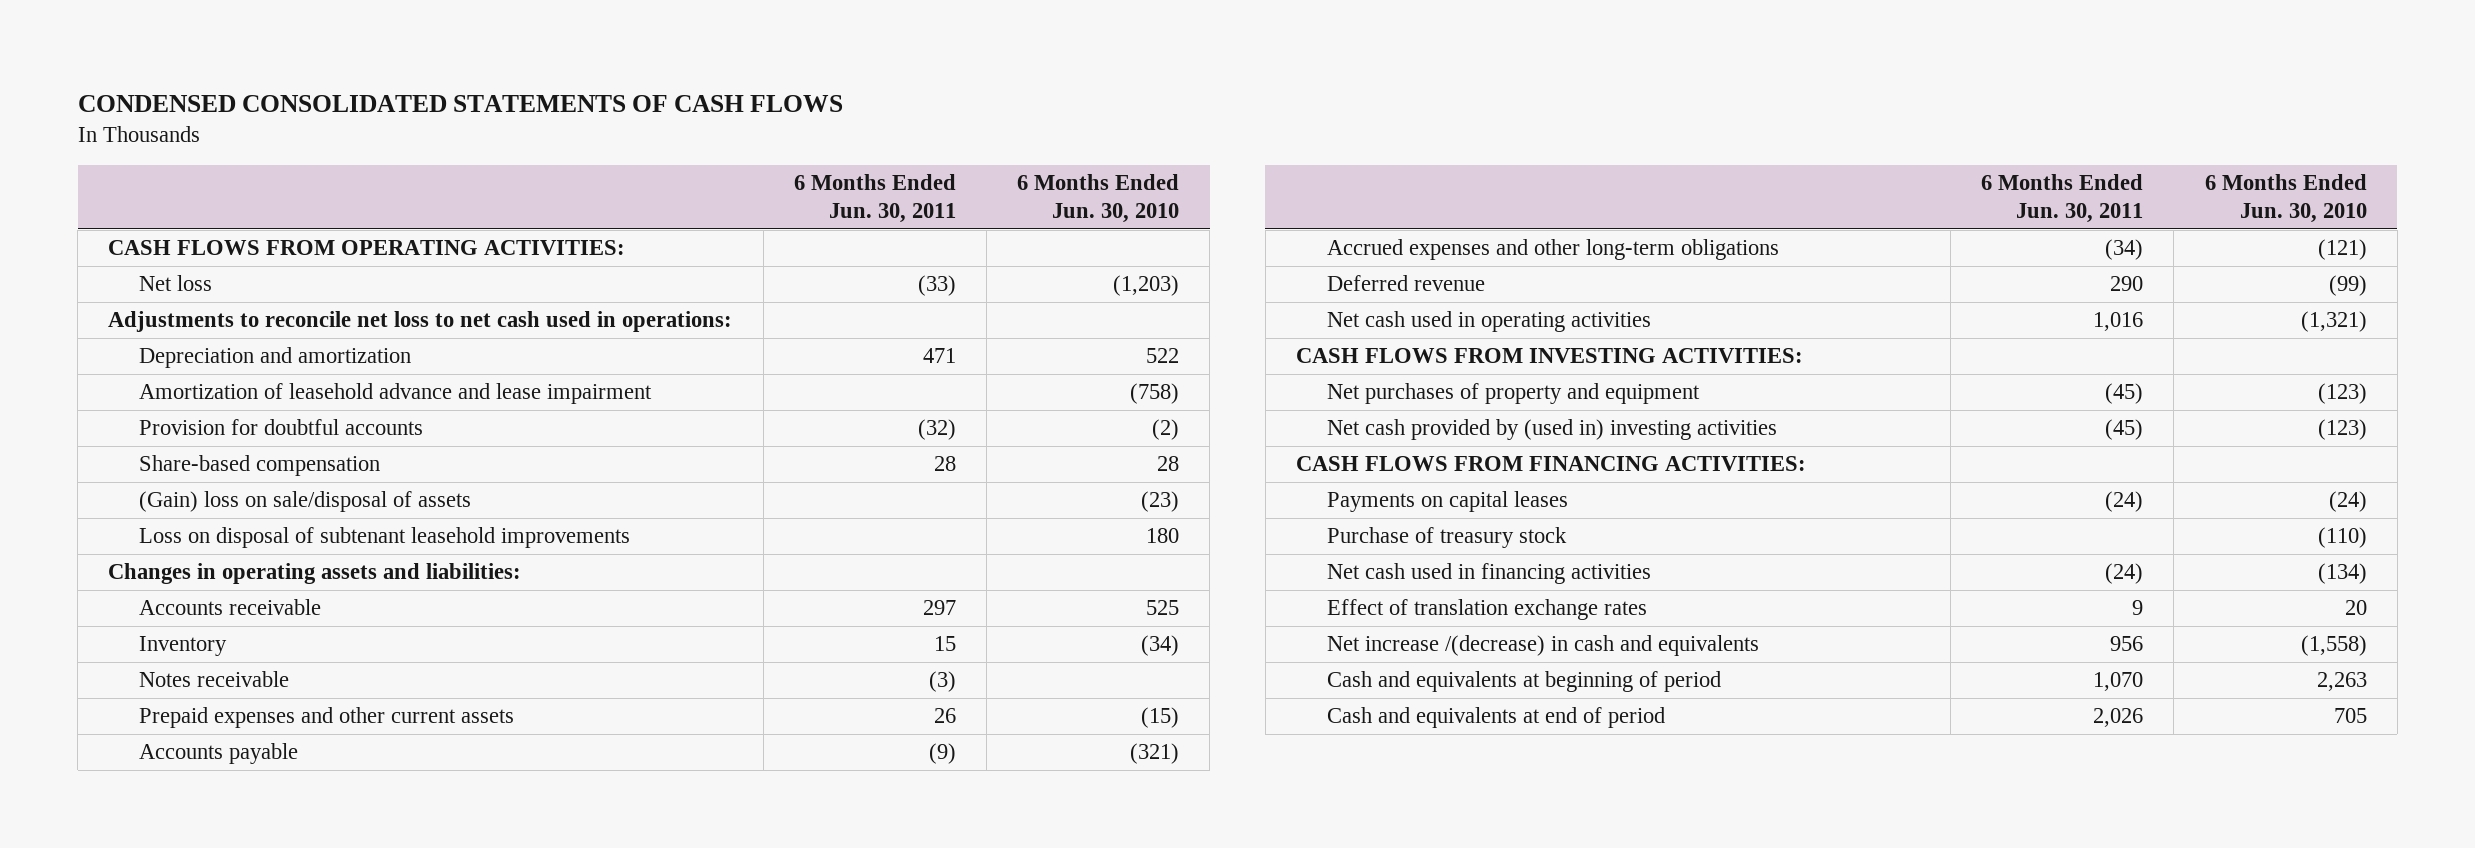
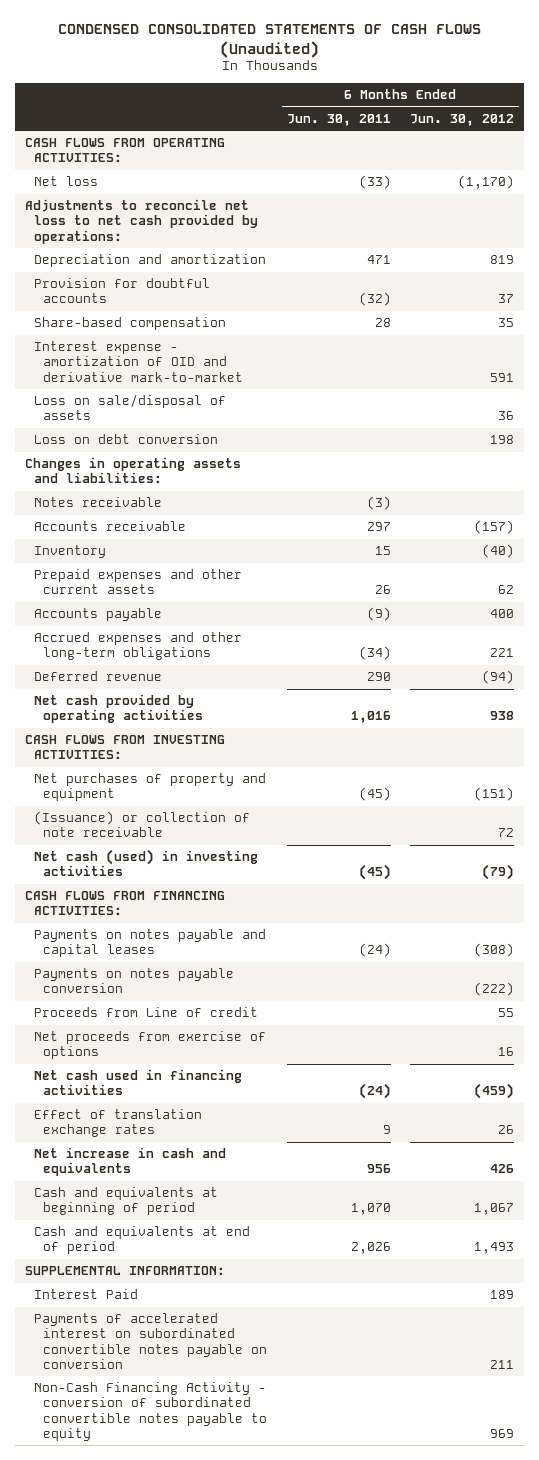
- CONDENSED CONSOLIDATED STATEMENTS OF CASH FLOWS
+ CONDENSED CONSOLIDATED STATEMENTS OF CASH FLOWS (Unaudited)
- | 6 Months Ended Jun. 30, 2011 | 6 Months Ended Jun. 30, 2010
+ | 6 Months Ended Jun. 30, 2011 | 6 Months Ended Jun. 30, 2012
- Adjustments to reconcile net loss to net cash used in operations:
+ Adjustments to reconcile net loss to net cash provided by operations:
- Amortization of leasehold advance and lease impairment | | (758)
- (Gain) loss on sale/disposal of assets | | (23)
- Loss on disposal of subtenant leasehold improvements | | 180
+ Interest expense - amortization of OID and derivative mark-to-market | | 591
+ Loss on sale/disposal of assets | | 36
+ Loss on debt conversion | | 198
moved up: Notes receivable | (3) |
- Net cash used in operating activities | 1,016 | (1,321)
+ Net cash provided by operating activities | 1,016 | 938
- Net cash provided by (used in) investing activities | (45) | (123)
+ (Issuance) or collection of note receivable | | 72
+ Net cash (used) in investing activities | (45) | (79)
- Payments on capital leases | (24) | (24)
- Purchase of treasury stock | | (110)
+ Payments on notes payable and capital leases | (24) | (308)
+ Payments on notes payable conversion | | (222)
+ Proceeds from Line of credit | | 55
+ Net proceeds from exercise of options | | 16
- Net increase /(decrease) in cash and equivalents | 956 | (1,558)
+ Net increase in cash and equivalents | 956 | 426
+ SUPPLEMENTAL INFORMATION:
+ Interest Paid | | 189
+ Payments of accelerated interest on subordinated convertible notes payable on conversion | | 211
+ Non-Cash Financing Activity - conversion of subordinated convertible notes payable to equity | | 969

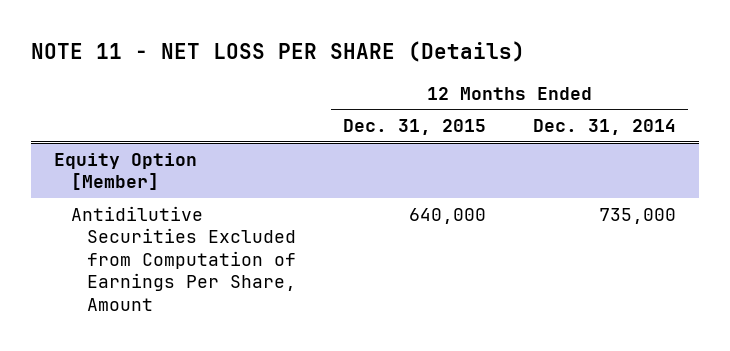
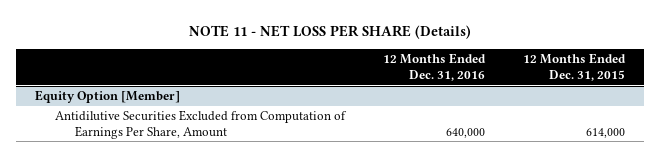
- | 12 Months Ended Dec. 31, 2015 | 12 Months Ended Dec. 31, 2014
+ | 12 Months Ended Dec. 31, 2016 | 12 Months Ended Dec. 31, 2015
@ Equity Option [Member]
- Antidilutive Securities Excluded from Computation of Earnings Per Share, Amount | 640,000 | 735,000
+ Antidilutive Securities Excluded from Computation of Earnings Per Share, Amount | 640,000 | 614,000

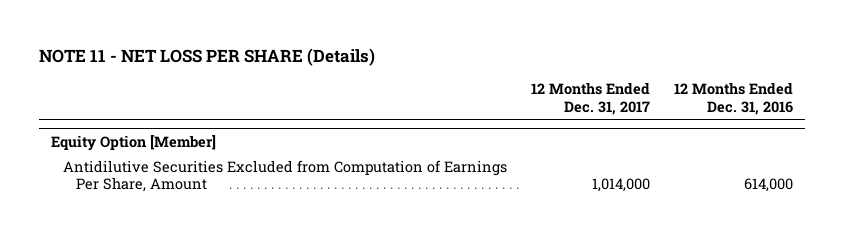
- | 12 Months Ended Dec. 31, 2016 | 12 Months Ended Dec. 31, 2015
+ | 12 Months Ended Dec. 31, 2017 | 12 Months Ended Dec. 31, 2016
@ Equity Option [Member]
- Antidilutive Securities Excluded from Computation of Earnings Per Share, Amount | 640,000 | 614,000
+ Antidilutive Securities Excluded from Computation of Earnings Per Share, Amount | 1,014,000 | 614,000

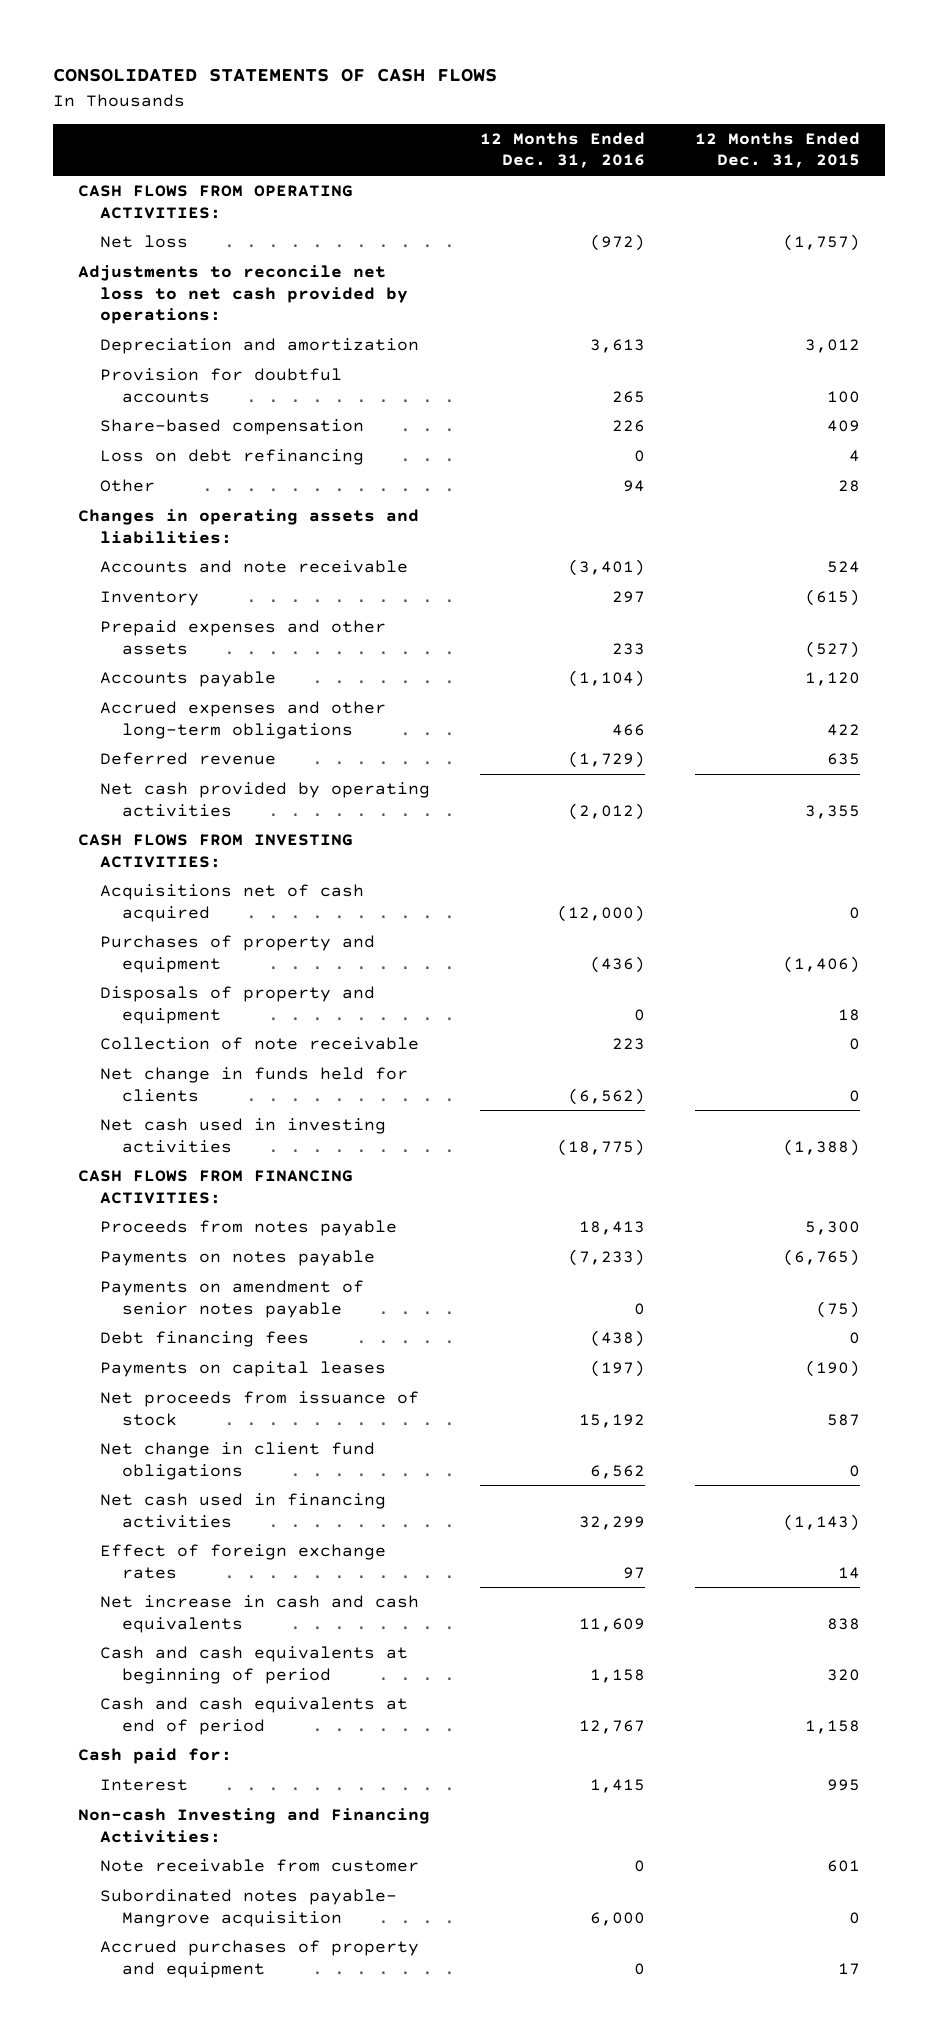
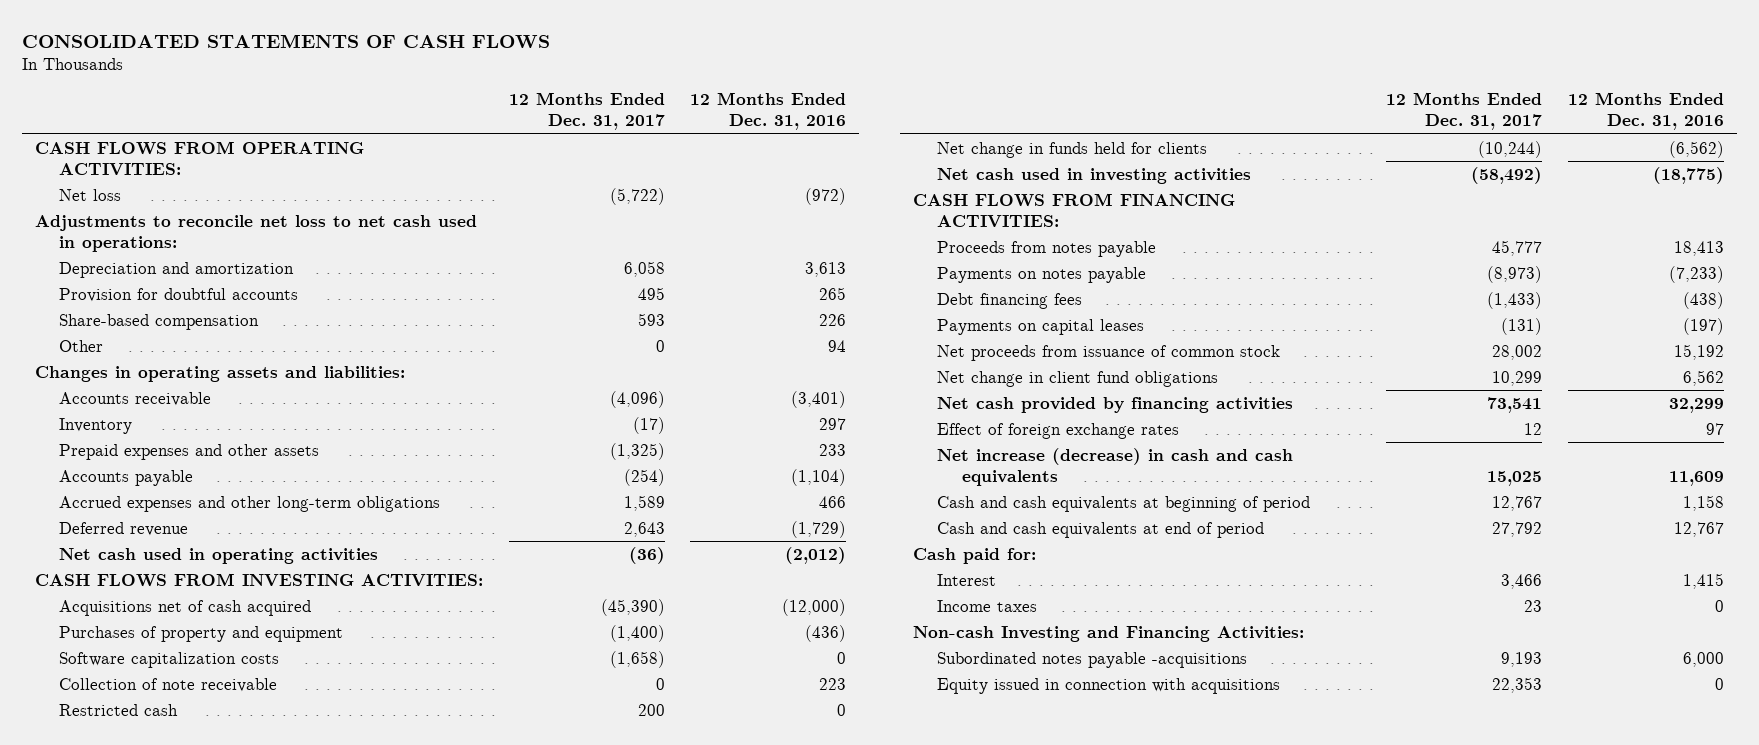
- | 12 Months Ended Dec. 31, 2016 | 12 Months Ended Dec. 31, 2015
+ | 12 Months Ended Dec. 31, 2017 | 12 Months Ended Dec. 31, 2016
- Adjustments to reconcile net loss to net cash provided by operations:
+ Adjustments to reconcile net loss to net cash used in operations:
- Loss on debt refinancing | 0 | 4
- Accounts and note receivable | (3,401) | 524
+ Accounts receivable | (4,096) | (3,401)
- Net cash provided by operating activities | (2,012) | 3,355
+ Net cash used in operating activities | (36) | (2,012)
- Disposals of property and equipment | 0 | 18
+ Software capitalization costs | (1,658) | 0
+ Restricted cash | 200 | 0
- Payments on amendment of senior notes payable | 0 | (75)
- Net proceeds from issuance of stock | 15,192 | 587
+ Net proceeds from issuance of common stock | 28,002 | 15,192
- Net cash used in financing activities | 32,299 | (1,143)
+ Net cash provided by financing activities | 73,541 | 32,299
- Net increase in cash and cash equivalents | 11,609 | 838
+ Net increase (decrease) in cash and cash equivalents | 15,025 | 11,609
+ Income taxes | 23 | 0
- Note receivable from customer | 0 | 601
- Subordinated notes payable- Mangrove acquisition | 6,000 | 0
- Accrued purchases of property and equipment | 0 | 17
+ Subordinated notes payable -acquisitions | 9,193 | 6,000
+ Equity issued in connection with acquisitions | 22,353 | 0

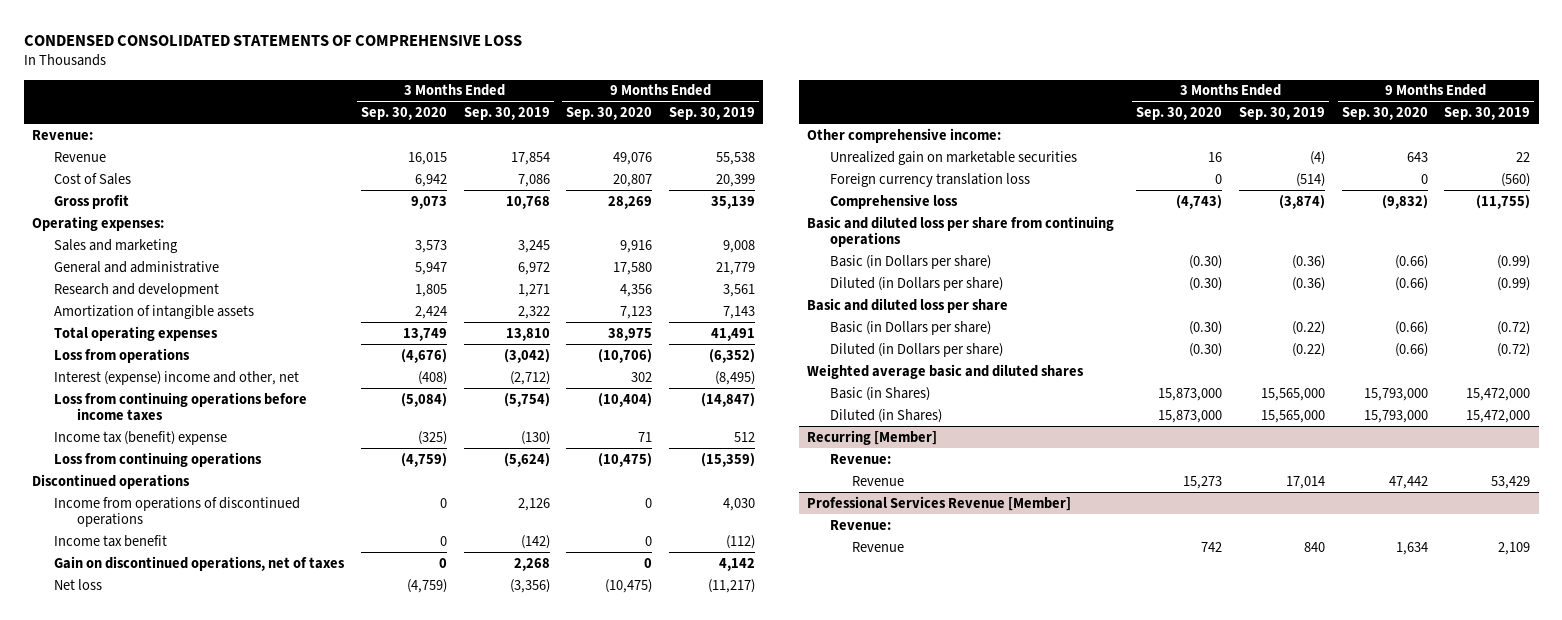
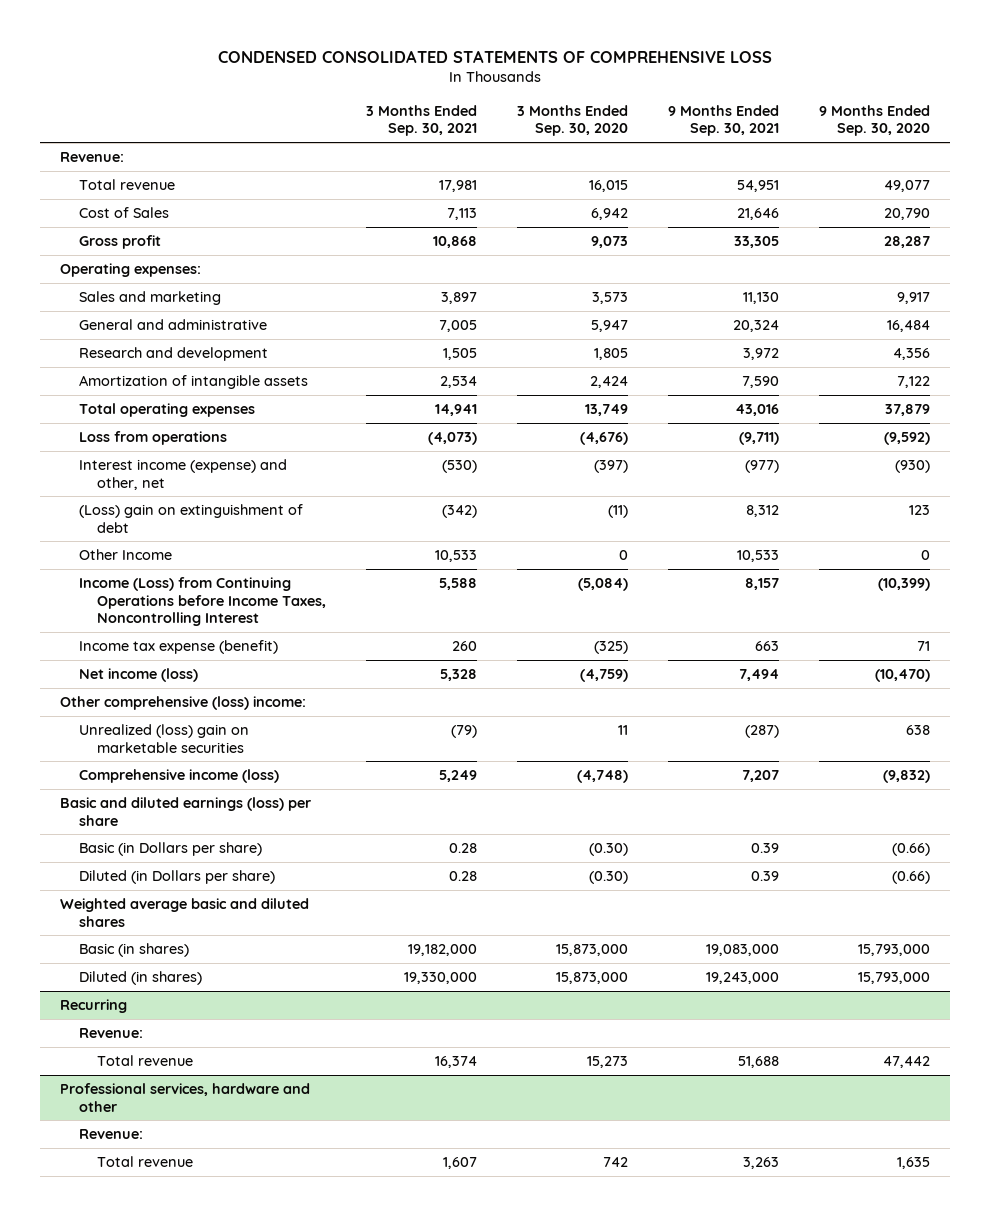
- | 3 Months Ended Sep. 30, 2020 | 3 Months Ended Sep. 30, 2019 | 9 Months Ended Sep. 30, 2020 | 9 Months Ended Sep. 30, 2019
+ | 3 Months Ended Sep. 30, 2021 | 3 Months Ended Sep. 30, 2020 | 9 Months Ended Sep. 30, 2021 | 9 Months Ended Sep. 30, 2020
- Revenue | 16,015 | 17,854 | 49,076 | 55,538
- Cost of Sales | 6,942 | 7,086 | 20,807 | 20,399
- Gross profit | 9,073 | 10,768 | 28,269 | 35,139
+ Total revenue | 17,981 | 16,015 | 54,951 | 49,077
+ Cost of Sales | 7,113 | 6,942 | 21,646 | 20,790
+ Gross profit | 10,868 | 9,073 | 33,305 | 28,287
- Sales and marketing | 3,573 | 3,245 | 9,916 | 9,008
- General and administrative | 5,947 | 6,972 | 17,580 | 21,779
+ Sales and marketing | 3,897 | 3,573 | 11,130 | 9,917
+ General and administrative | 7,005 | 5,947 | 20,324 | 16,484
- Amortization of intangible assets | 2,424 | 2,322 | 7,123 | 7,143
- Total operating expenses | 13,749 | 13,810 | 38,975 | 41,491
- Loss from operations | (4,676) | (3,042) | (10,706) | (6,352)
- Interest (expense) income and other, net | (408) | (2,712) | 302 | (8,495)
- Loss from continuing operations before income taxes | (5,084) | (5,754) | (10,404) | (14,847)
- Income tax (benefit) expense | (325) | (130) | 71 | 512
- Loss from continuing operations | (4,759) | (5,624) | (10,475) | (15,359)
- Discontinued operations
- Income from operations of discontinued operations | 0 | 2,126 | 0 | 4,030
- Income tax benefit | 0 | (142) | 0 | (112)
- Gain on discontinued operations, net of taxes | 0 | 2,268 | 0 | 4,142
- Net loss | (4,759) | (3,356) | (10,475) | (11,217)
- Other comprehensive income:
- Unrealized gain on marketable securities | 16 | (4) | 643 | 22
- Foreign currency translation loss | 0 | (514) | 0 | (560)
- Comprehensive loss | (4,743) | (3,874) | (9,832) | (11,755)
- Basic and diluted loss per share from continuing operations
- Basic (in Dollars per share) | (0.30) | (0.36) | (0.66) | (0.99)
- Diluted (in Dollars per share) | (0.30) | (0.36) | (0.66) | (0.99)
- Basic and diluted loss per share
+ Amortization of intangible assets | 2,534 | 2,424 | 7,590 | 7,122
+ Total operating expenses | 14,941 | 13,749 | 43,016 | 37,879
+ Loss from operations | (4,073) | (4,676) | (9,711) | (9,592)
+ Interest income (expense) and other, net | (530) | (397) | (977) | (930)
+ (Loss) gain on extinguishment of debt | (342) | (11) | 8,312 | 123
+ Other Income | 10,533 | 0 | 10,533 | 0
+ Income (Loss) from Continuing Operations before Income Taxes, Noncontrolling Interest | 5,588 | (5,084) | 8,157 | (10,399)
+ Income tax expense (benefit) | 260 | (325) | 663 | 71
+ Net income (loss) | 5,328 | (4,759) | 7,494 | (10,470)
+ Other comprehensive (loss) income:
+ Unrealized (loss) gain on marketable securities | (79) | 11 | (287) | 638
+ Comprehensive income (loss) | 5,249 | (4,748) | 7,207 | (9,832)
+ Basic and diluted earnings (loss) per share
- Basic (in Shares) | 15,873,000 | 15,565,000 | 15,793,000 | 15,472,000
- Diluted (in Shares) | 15,873,000 | 15,565,000 | 15,793,000 | 15,472,000
- Recurring [Member]
+ Basic (in shares) | 19,182,000 | 15,873,000 | 19,083,000 | 15,793,000
+ Diluted (in shares) | 19,330,000 | 15,873,000 | 19,243,000 | 15,793,000
+ Recurring
- Revenue | 15,273 | 17,014 | 47,442 | 53,429
- Professional Services Revenue [Member]
+ Total revenue | 16,374 | 15,273 | 51,688 | 47,442
+ Professional services, hardware and other
- Revenue | 742 | 840 | 1,634 | 2,109
+ Total revenue | 1,607 | 742 | 3,263 | 1,635

